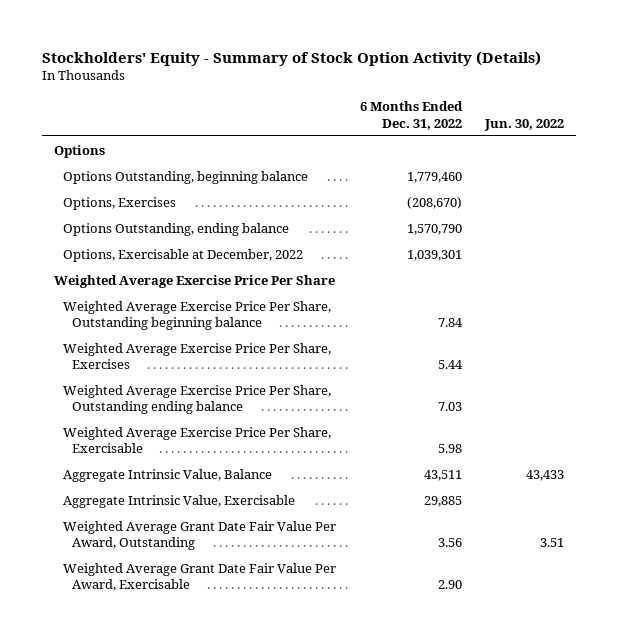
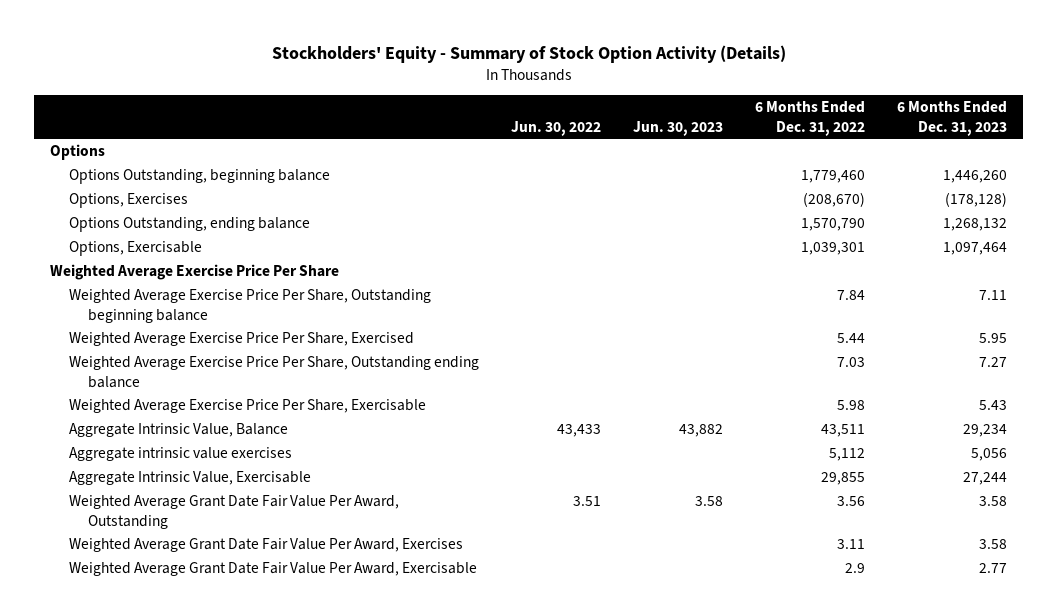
- | 6 Months Ended Dec. 31, 2022 | Jun. 30, 2022
+ | Jun. 30, 2022 | Jun. 30, 2023 | 6 Months Ended Dec. 31, 2022 | 6 Months Ended Dec. 31, 2023
- Options, Exercisable at December, 2022 | 1,039,301 |
+ Options, Exercisable | | | 1,039,301 | 1,097,464
- Weighted Average Exercise Price Per Share, Exercises | 5.44 |
+ Weighted Average Exercise Price Per Share, Exercised | | | 5.44 | 5.95
- Aggregate Intrinsic Value, Exercisable | 29,885 |
+ Aggregate intrinsic value exercises | | | 5,112 | 5,056
+ Aggregate Intrinsic Value, Exercisable | | | 29,855 | 27,244
- Weighted Average Grant Date Fair Value Per Award, Exercisable | 2.90 |
+ Weighted Average Grant Date Fair Value Per Award, Exercises | | | 3.11 | 3.58
+ Weighted Average Grant Date Fair Value Per Award, Exercisable | | | 2.9 | 2.77

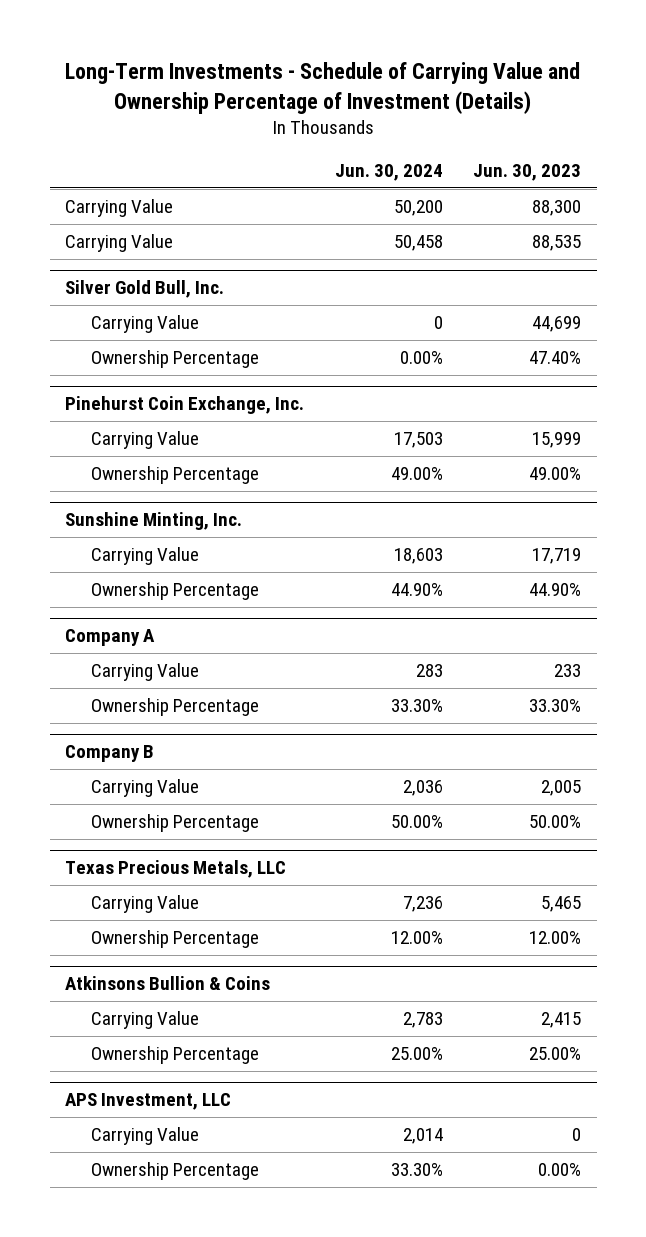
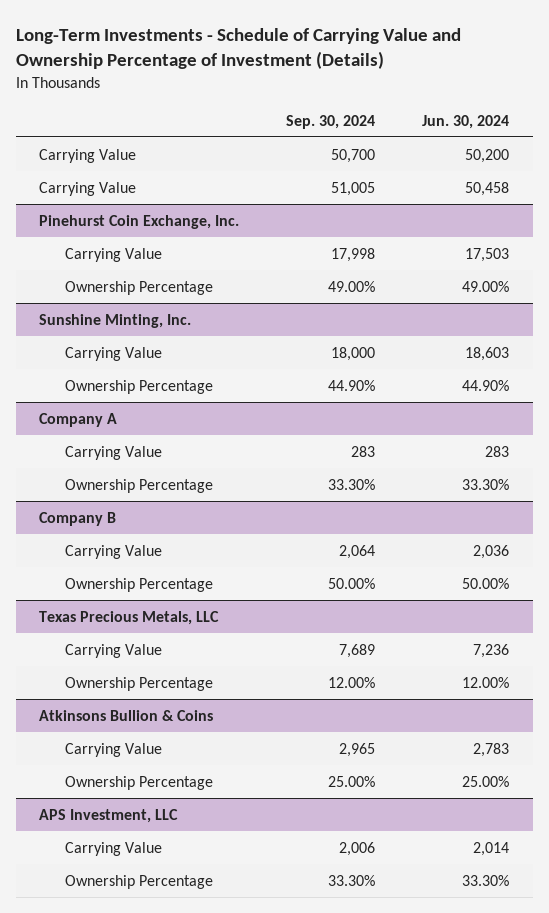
- | Jun. 30, 2024 | Jun. 30, 2023
+ | Sep. 30, 2024 | Jun. 30, 2024
- Silver Gold Bull, Inc.
- Carrying Value | 0 | 44,699
- Ownership Percentage | 0.00% | 47.40%

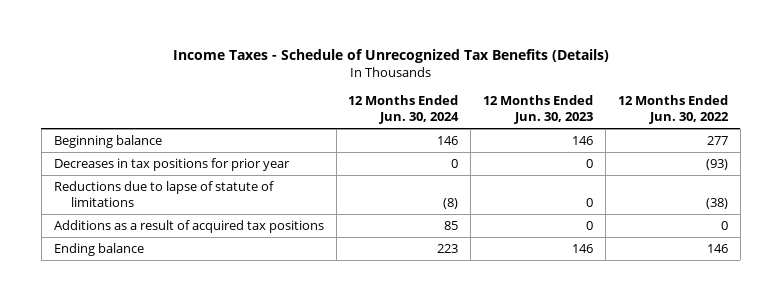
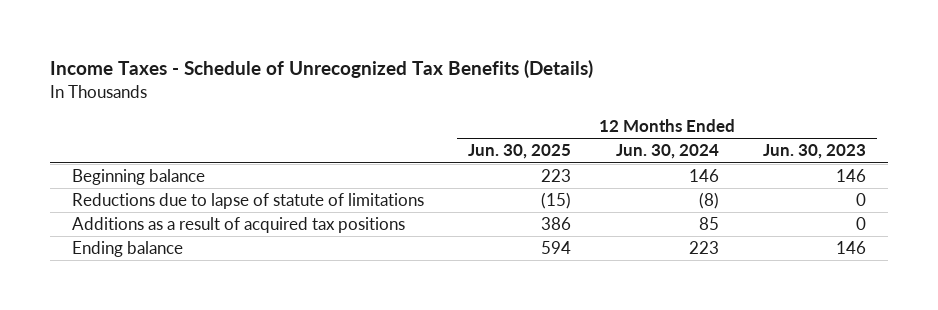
- | 12 Months Ended Jun. 30, 2024 | 12 Months Ended Jun. 30, 2023 | 12 Months Ended Jun. 30, 2022
+ | 12 Months Ended Jun. 30, 2025 | 12 Months Ended Jun. 30, 2024 | 12 Months Ended Jun. 30, 2023
- Decreases in tax positions for prior year | 0 | 0 | (93)

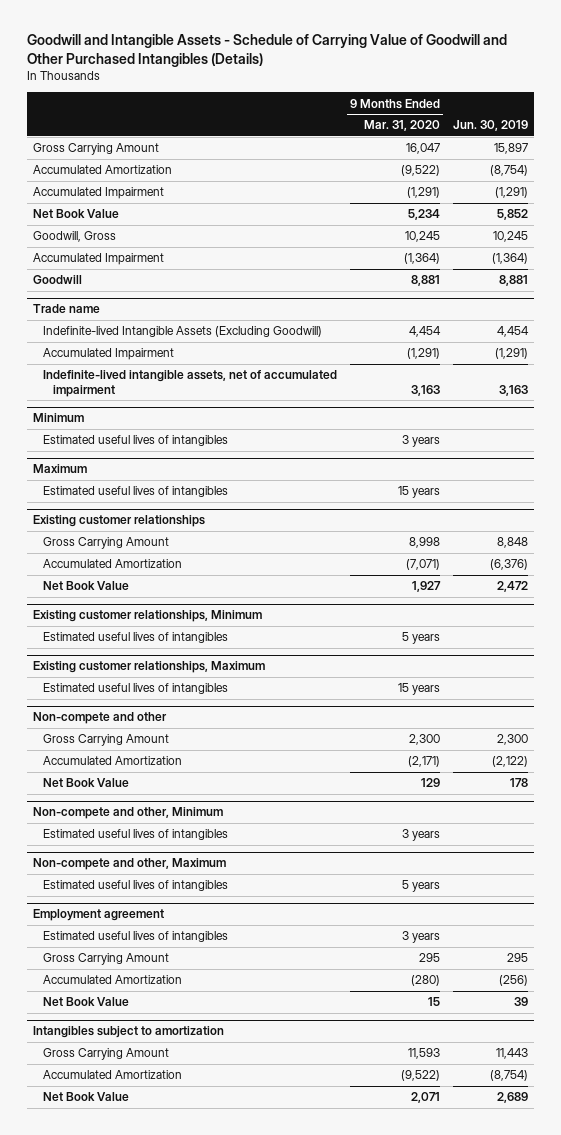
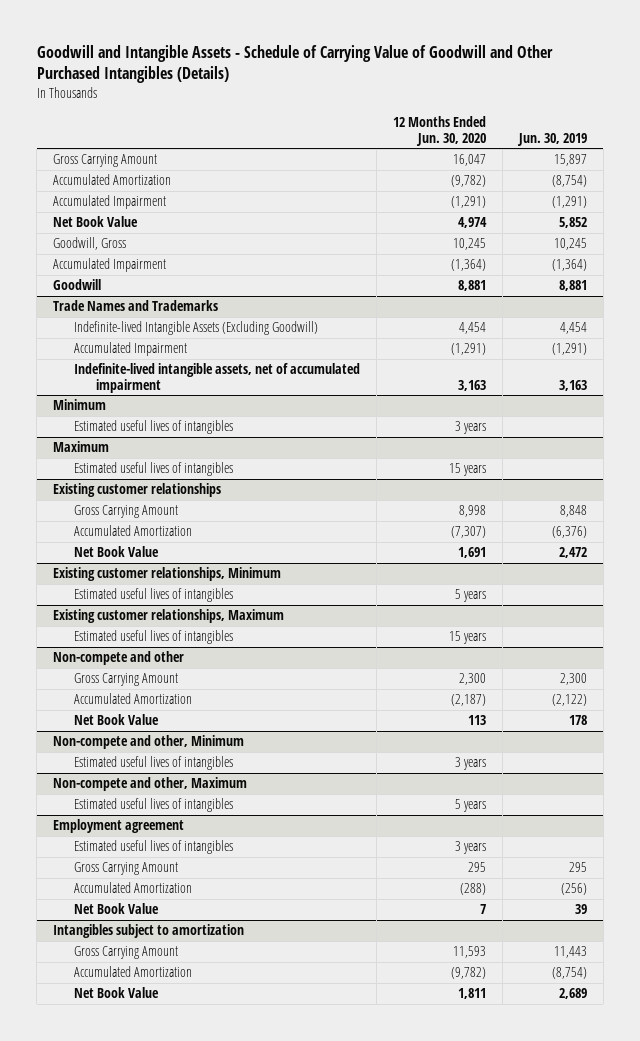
- | 9 Months Ended Mar. 31, 2020 | Jun. 30, 2019
+ | 12 Months Ended Jun. 30, 2020 | Jun. 30, 2019
- Trade name
+ Trade Names and Trademarks

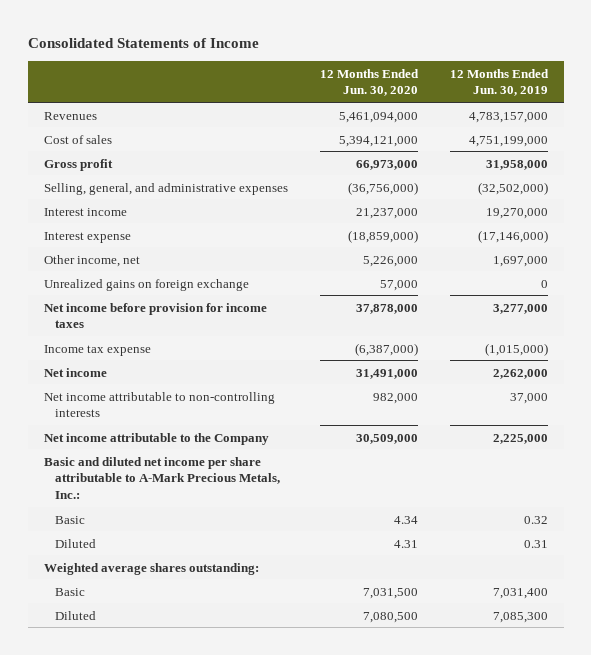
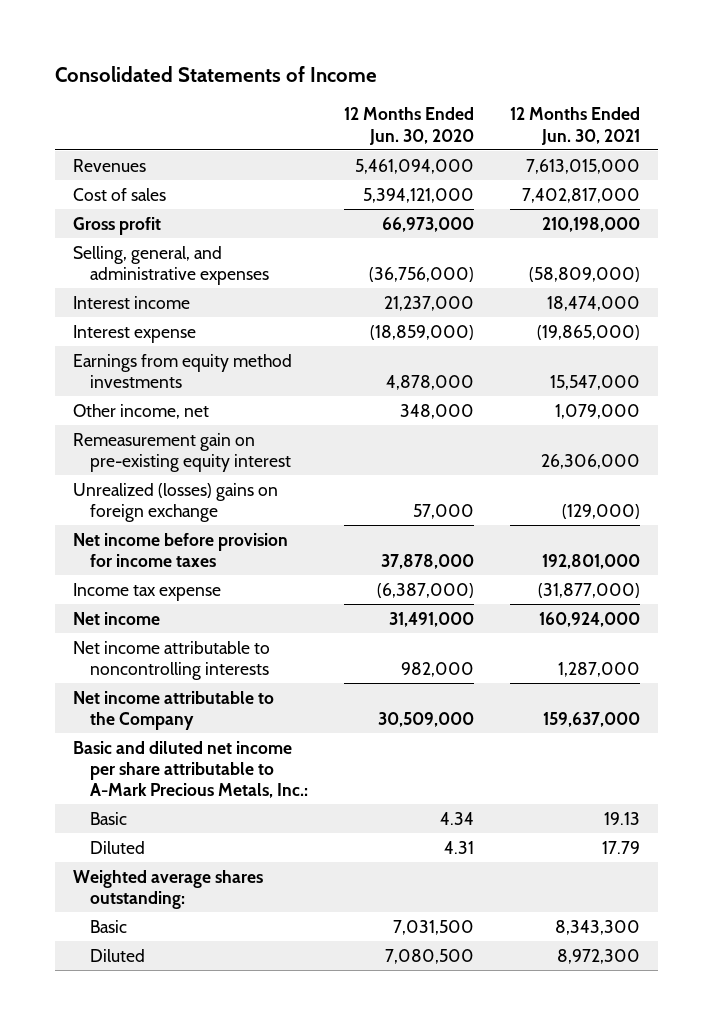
- | 12 Months Ended Jun. 30, 2020 | 12 Months Ended Jun. 30, 2019
+ | 12 Months Ended Jun. 30, 2020 | 12 Months Ended Jun. 30, 2021
- Other income, net | 5,226,000 | 1,697,000
- Unrealized gains on foreign exchange | 57,000 | 0
+ Earnings from equity method investments | 4,878,000 | 15,547,000
+ Other income, net | 348,000 | 1,079,000
+ Remeasurement gain on pre-existing equity interest | | 26,306,000
+ Unrealized (losses) gains on foreign exchange | 57,000 | (129,000)
- Net income attributable to non-controlling interests | 982,000 | 37,000
+ Net income attributable to noncontrolling interests | 982,000 | 1,287,000

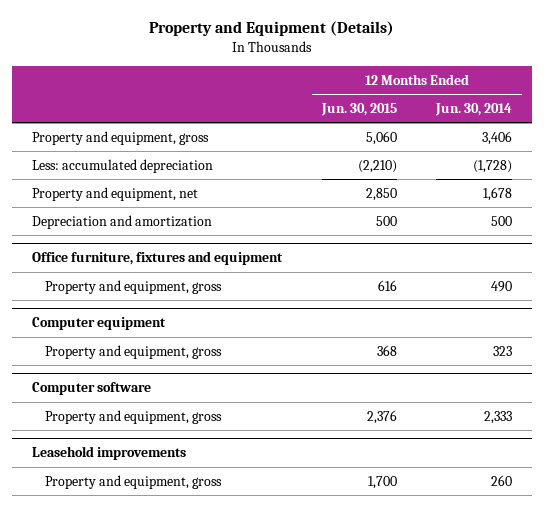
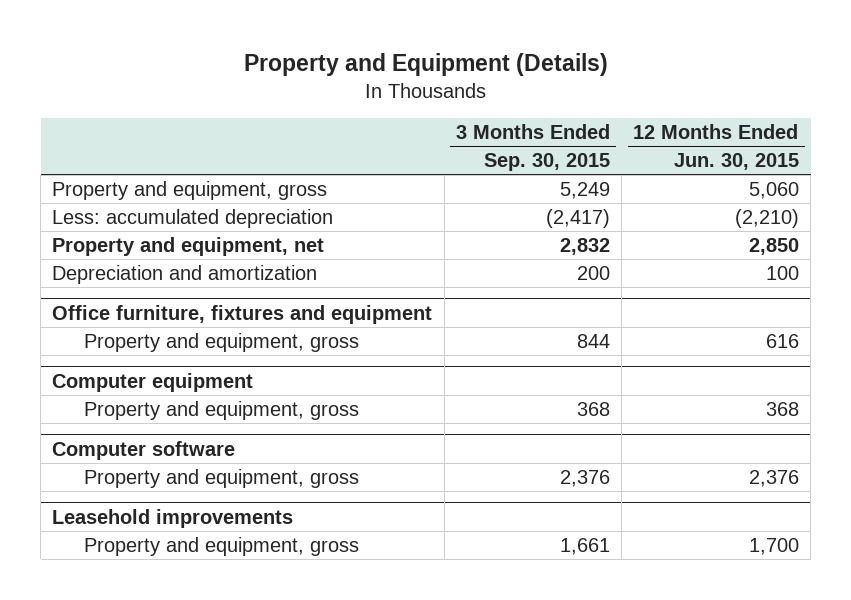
- | 12 Months Ended Jun. 30, 2015 | 12 Months Ended Jun. 30, 2014
+ | 3 Months Ended Sep. 30, 2015 | 12 Months Ended Jun. 30, 2015
- Depreciation and amortization | 500 | 500
+ Depreciation and amortization | 200 | 100

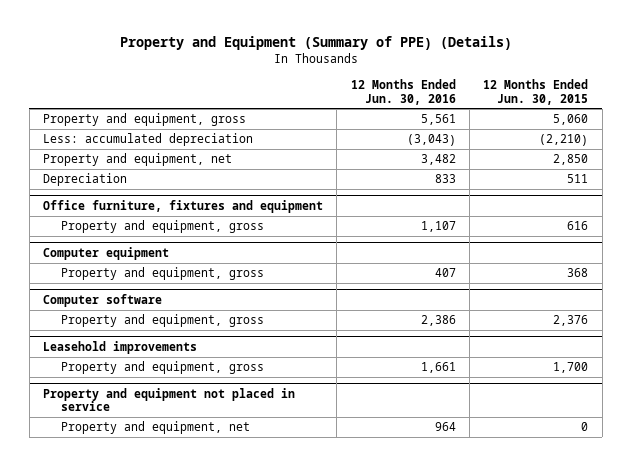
- Property and Equipment (Details)
+ Property and Equipment (Summary of PPE) (Details)
- | 3 Months Ended Sep. 30, 2015 | 12 Months Ended Jun. 30, 2015
+ | 12 Months Ended Jun. 30, 2016 | 12 Months Ended Jun. 30, 2015
- Depreciation and amortization | 200 | 100
+ Depreciation | 833 | 511
+ Property and equipment not placed in service
+ Property and equipment, net | 964 | 0

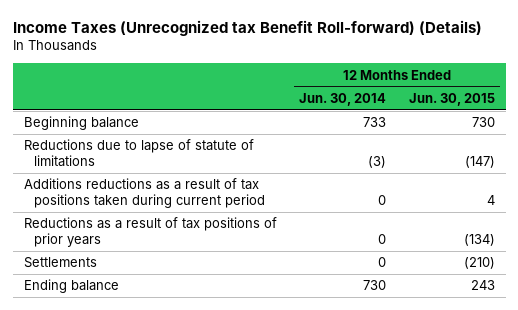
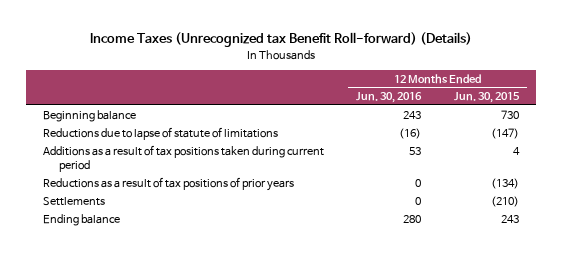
- | 12 Months Ended Jun. 30, 2014 | 12 Months Ended Jun. 30, 2015
+ | 12 Months Ended Jun. 30, 2016 | 12 Months Ended Jun. 30, 2015
- Additions reductions as a result of tax positions taken during current period | 0 | 4
+ Additions as a result of tax positions taken during current period | 53 | 4

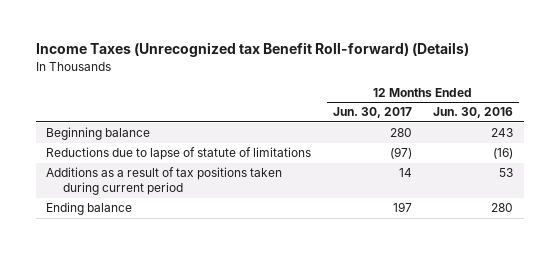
- | 12 Months Ended Jun. 30, 2016 | 12 Months Ended Jun. 30, 2015
+ | 12 Months Ended Jun. 30, 2017 | 12 Months Ended Jun. 30, 2016
- Reductions as a result of tax positions of prior years | 0 | (134)
- Settlements | 0 | (210)

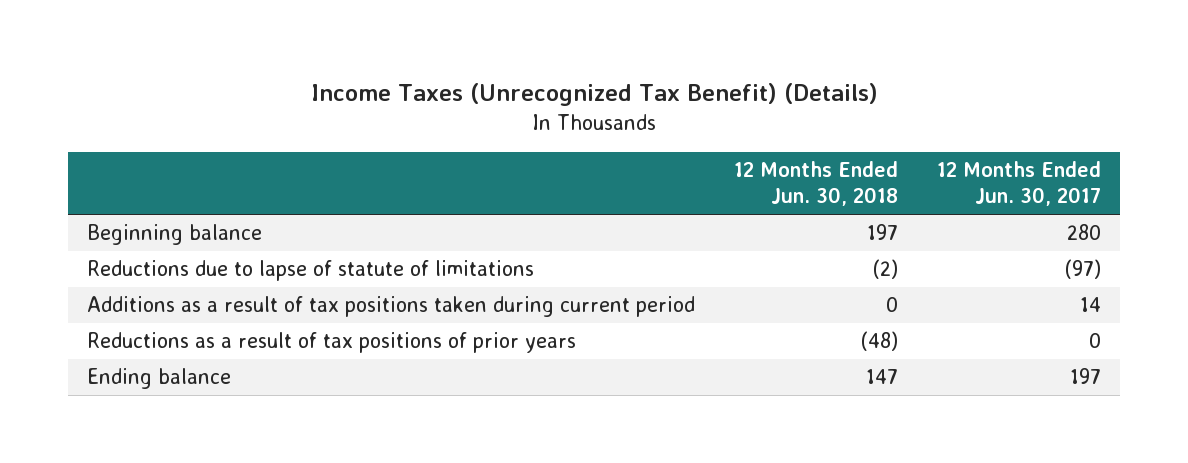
- Income Taxes (Unrecognized tax Benefit Roll-forward) (Details)
+ Income Taxes (Unrecognized Tax Benefit) (Details)
- | 12 Months Ended Jun. 30, 2017 | 12 Months Ended Jun. 30, 2016
+ | 12 Months Ended Jun. 30, 2018 | 12 Months Ended Jun. 30, 2017
+ Reductions as a result of tax positions of prior years | (48) | 0

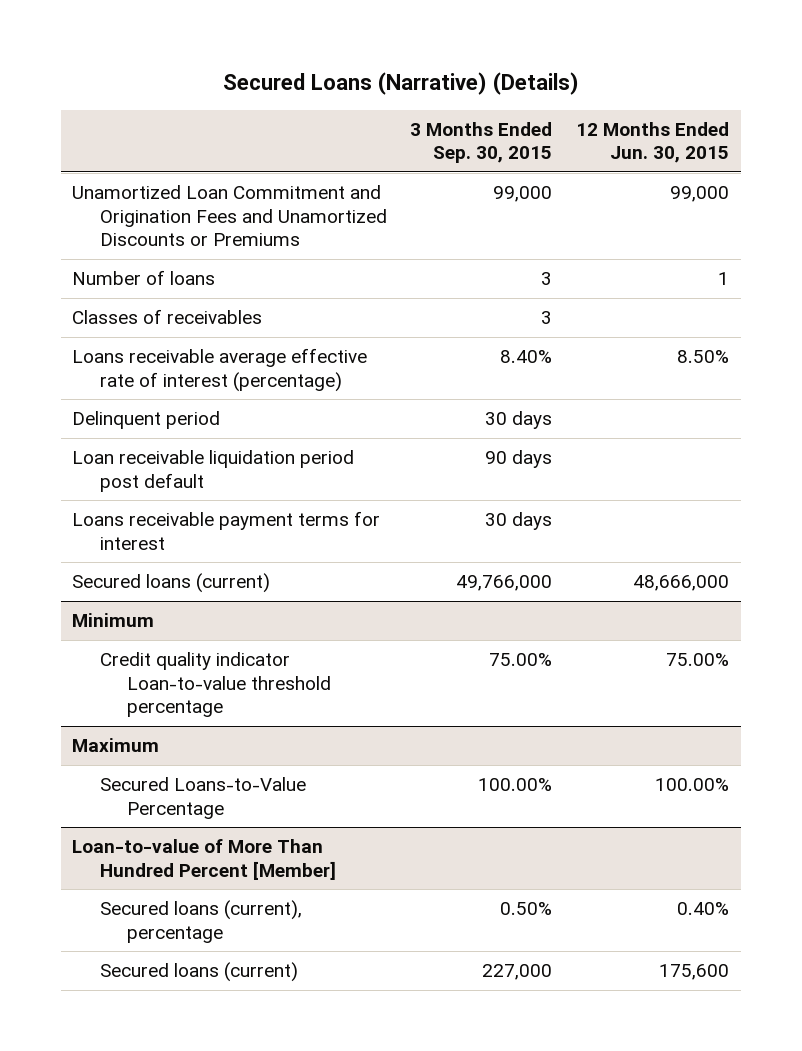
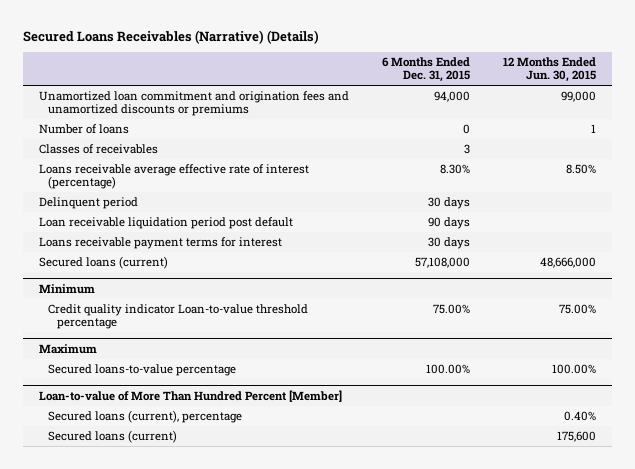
- Secured Loans (Narrative) (Details)
+ Secured Loans Receivables (Narrative) (Details)
- | 3 Months Ended Sep. 30, 2015 | 12 Months Ended Jun. 30, 2015
+ | 6 Months Ended Dec. 31, 2015 | 12 Months Ended Jun. 30, 2015
- Unamortized Loan Commitment and Origination Fees and Unamortized Discounts or Premiums | 99,000 | 99,000
+ Unamortized loan commitment and origination fees and unamortized discounts or premiums | 94,000 | 99,000
@ Maximum
- Secured Loans-to-Value Percentage | 100.00% | 100.00%
+ Secured loans-to-value percentage | 100.00% | 100.00%

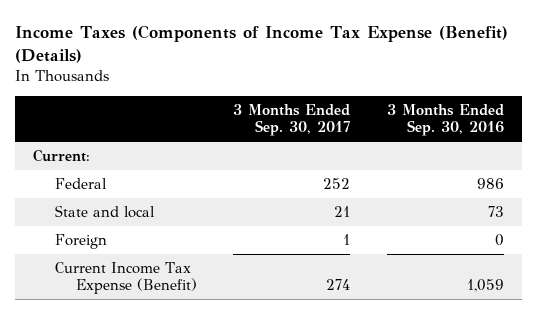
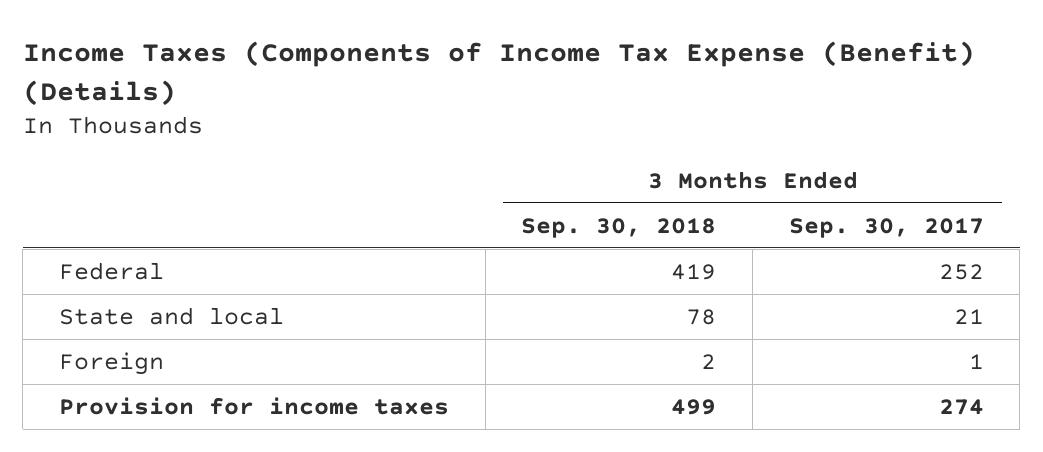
- | 3 Months Ended Sep. 30, 2017 | 3 Months Ended Sep. 30, 2016
+ | 3 Months Ended Sep. 30, 2018 | 3 Months Ended Sep. 30, 2017
- Current:
- Current Income Tax Expense (Benefit) | 274 | 1,059
+ Provision for income taxes | 499 | 274

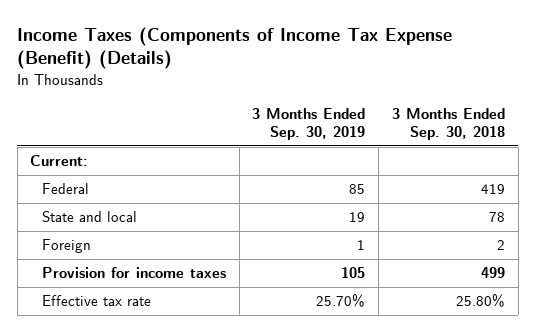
- | 3 Months Ended Sep. 30, 2018 | 3 Months Ended Sep. 30, 2017
+ | 3 Months Ended Sep. 30, 2019 | 3 Months Ended Sep. 30, 2018
+ Current:
+ Effective tax rate | 25.70% | 25.80%

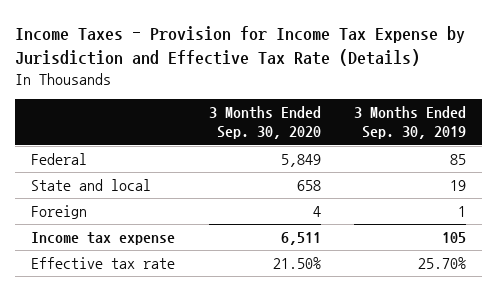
- Income Taxes (Components of Income Tax Expense (Benefit) (Details)
+ Income Taxes - Provision for Income Tax Expense by Jurisdiction and Effective Tax Rate (Details)
- | 3 Months Ended Sep. 30, 2019 | 3 Months Ended Sep. 30, 2018
+ | 3 Months Ended Sep. 30, 2020 | 3 Months Ended Sep. 30, 2019
- Current:
- Provision for income taxes | 105 | 499
+ Income tax expense | 6,511 | 105

